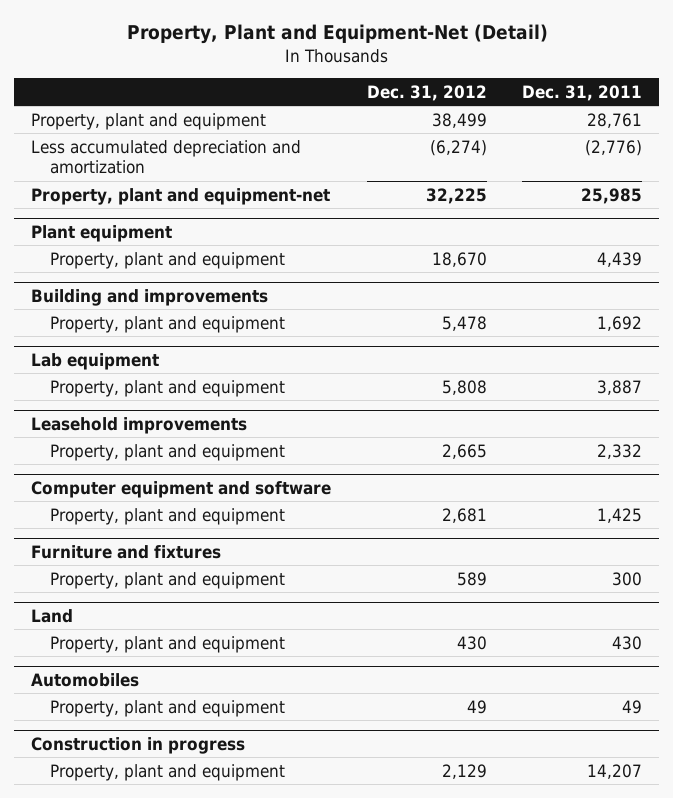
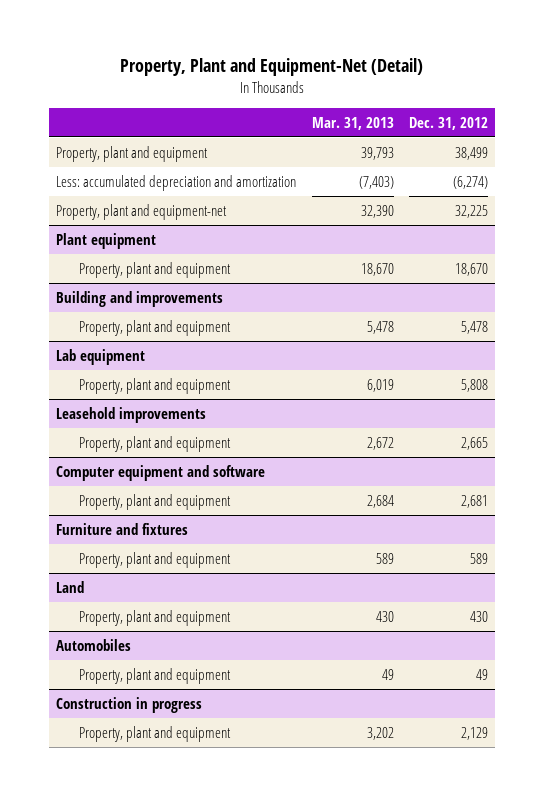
- | Dec. 31, 2012 | Dec. 31, 2011
+ | Mar. 31, 2013 | Dec. 31, 2012
- Less accumulated depreciation and amortization | (6,274) | (2,776)
+ Less: accumulated depreciation and amortization | (7,403) | (6,274)

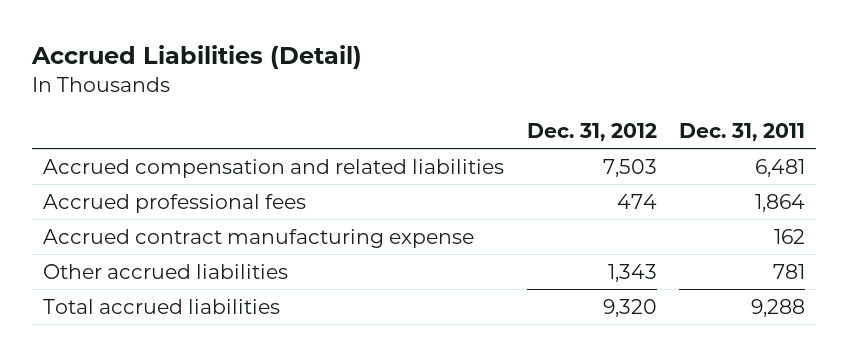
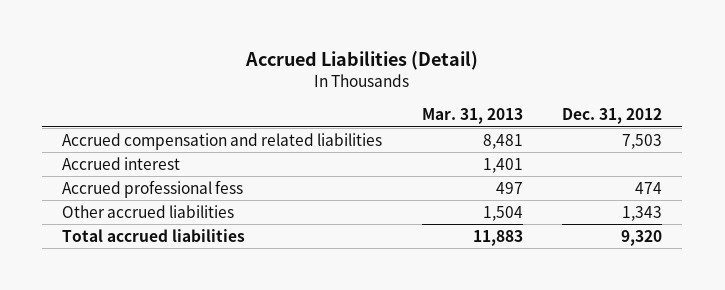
- | Dec. 31, 2012 | Dec. 31, 2011
+ | Mar. 31, 2013 | Dec. 31, 2012
- Accrued professional fees | 474 | 1,864
- Accrued contract manufacturing expense | | 162
+ Accrued interest | 1,401 |
+ Accrued professional fess | 497 | 474

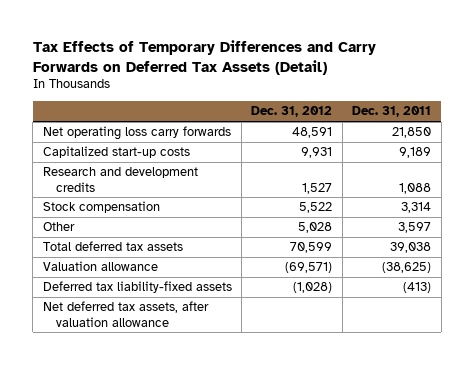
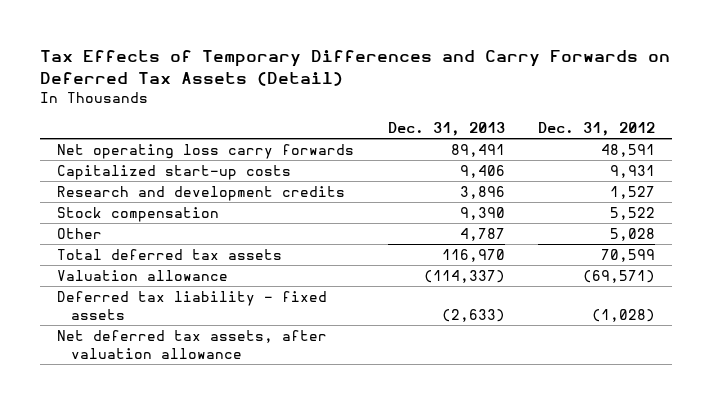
- | Dec. 31, 2012 | Dec. 31, 2011
+ | Dec. 31, 2013 | Dec. 31, 2012
- Deferred tax liability-fixed assets | (1,028) | (413)
+ Deferred tax liability - fixed assets | (2,633) | (1,028)

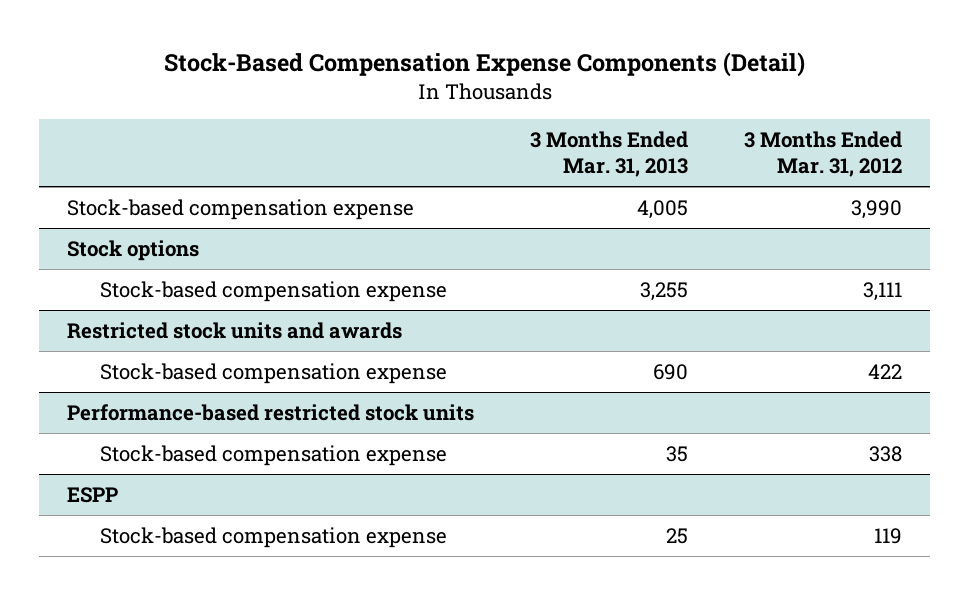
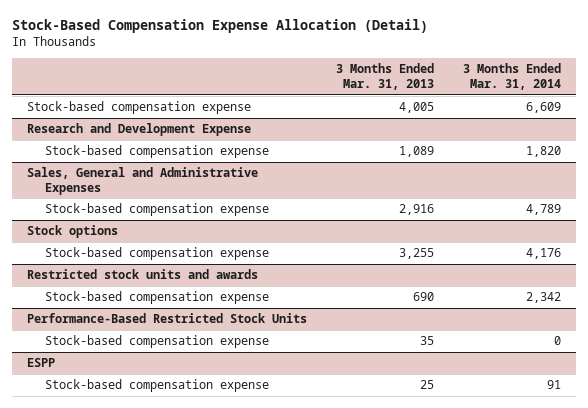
- Stock-Based Compensation Expense Components (Detail)
+ Stock-Based Compensation Expense Allocation (Detail)
- | 3 Months Ended Mar. 31, 2013 | 3 Months Ended Mar. 31, 2012
+ | 3 Months Ended Mar. 31, 2013 | 3 Months Ended Mar. 31, 2014
+ Research and Development Expense
+ Stock-based compensation expense | 1,089 | 1,820
+ Sales, General and Administrative Expenses
+ Stock-based compensation expense | 2,916 | 4,789
- Performance-based restricted stock units
+ Performance-Based Restricted Stock Units

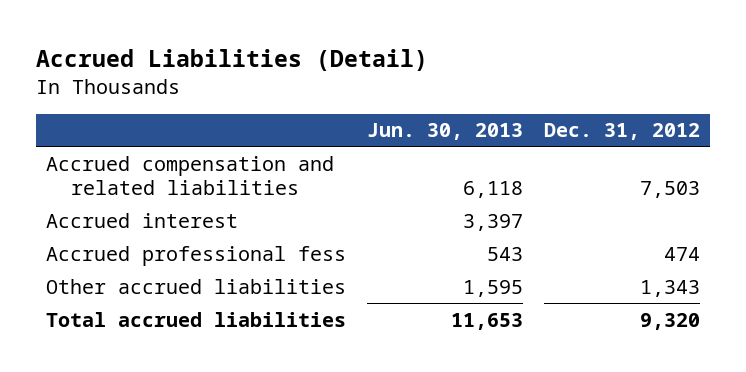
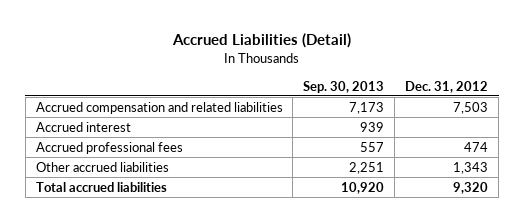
- | Jun. 30, 2013 | Dec. 31, 2012
+ | Sep. 30, 2013 | Dec. 31, 2012
- Accrued professional fess | 543 | 474
+ Accrued professional fees | 557 | 474

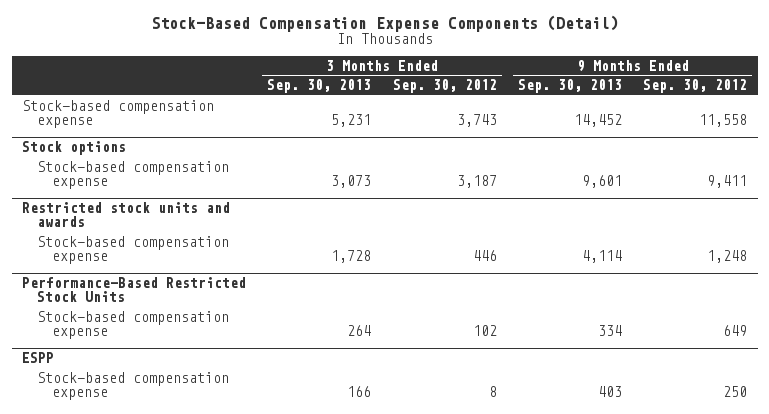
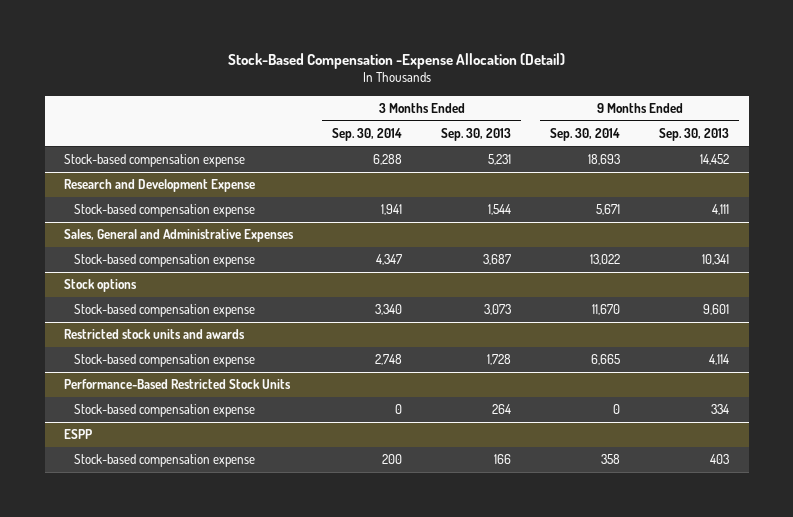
- Stock-Based Compensation Expense Components (Detail)
+ Stock-Based Compensation -Expense Allocation (Detail)
- | 3 Months Ended Sep. 30, 2013 | 3 Months Ended Sep. 30, 2012 | 9 Months Ended Sep. 30, 2013 | 9 Months Ended Sep. 30, 2012
+ | 3 Months Ended Sep. 30, 2014 | 3 Months Ended Sep. 30, 2013 | 9 Months Ended Sep. 30, 2014 | 9 Months Ended Sep. 30, 2013
+ Research and Development Expense
+ Stock-based compensation expense | 1,941 | 1,544 | 5,671 | 4,111
+ Sales, General and Administrative Expenses
+ Stock-based compensation expense | 4,347 | 3,687 | 13,022 | 10,341

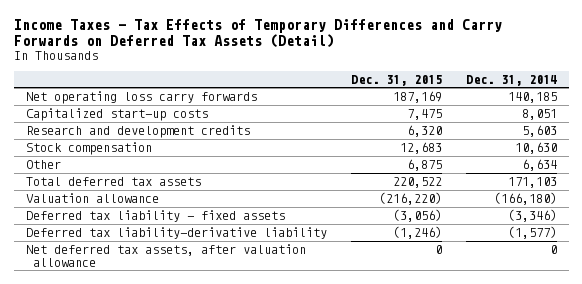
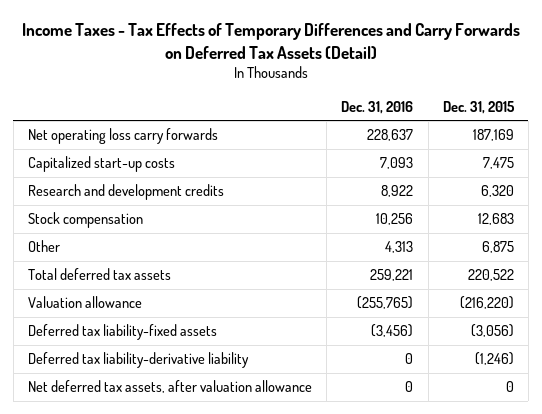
- | Dec. 31, 2015 | Dec. 31, 2014
+ | Dec. 31, 2016 | Dec. 31, 2015
- Deferred tax liability - fixed assets | (3,056) | (3,346)
+ Deferred tax liability-fixed assets | (3,456) | (3,056)

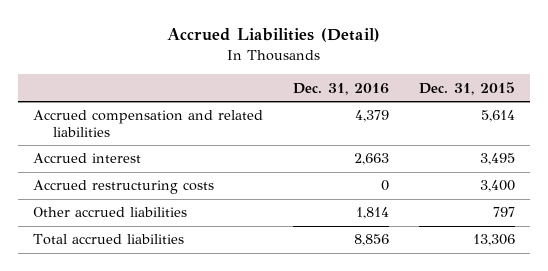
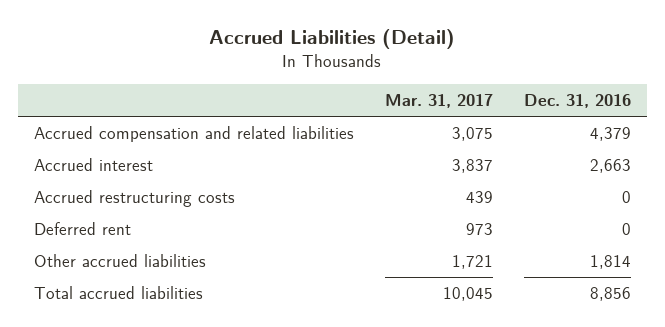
- | Dec. 31, 2016 | Dec. 31, 2015
+ | Mar. 31, 2017 | Dec. 31, 2016
+ Deferred rent | 973 | 0

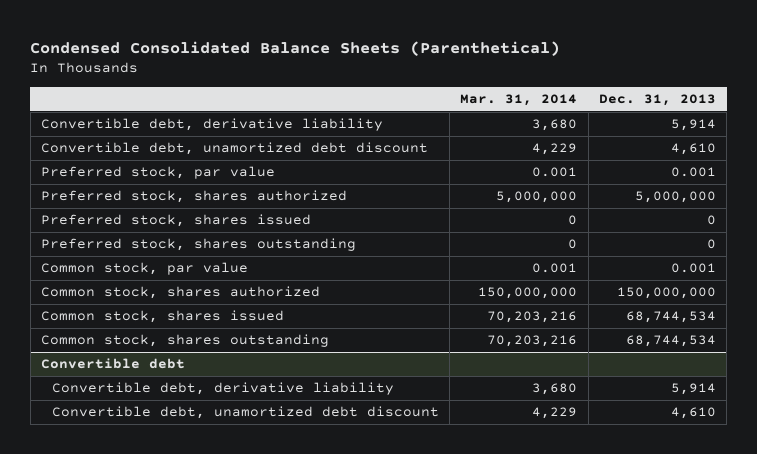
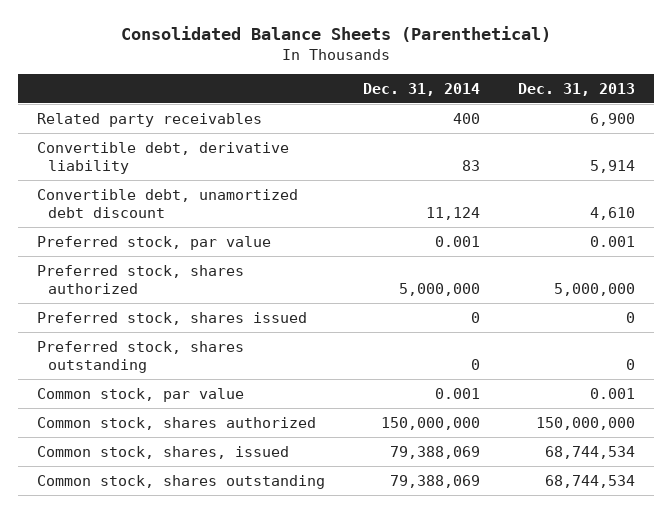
- Condensed Consolidated Balance Sheets (Parenthetical)
+ Consolidated Balance Sheets (Parenthetical)
- | Mar. 31, 2014 | Dec. 31, 2013
+ | Dec. 31, 2014 | Dec. 31, 2013
+ Related party receivables | 400 | 6,900
- Common stock, shares issued | 70,203,216 | 68,744,534
+ Common stock, shares, issued | 79,388,069 | 68,744,534
- Convertible debt
- Convertible debt, derivative liability | 3,680 | 5,914
- Convertible debt, unamortized debt discount | 4,229 | 4,610

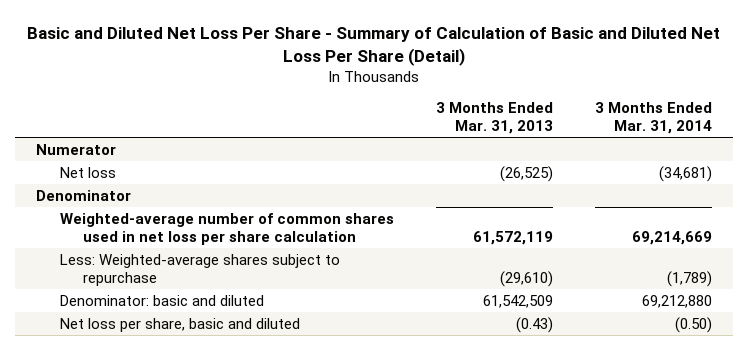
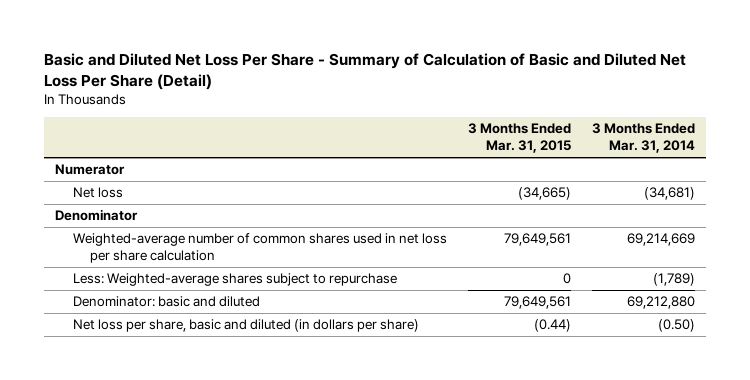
- | 3 Months Ended Mar. 31, 2013 | 3 Months Ended Mar. 31, 2014
+ | 3 Months Ended Mar. 31, 2015 | 3 Months Ended Mar. 31, 2014
- Net loss per share, basic and diluted | (0.43) | (0.50)
+ Net loss per share, basic and diluted (in dollars per share) | (0.44) | (0.50)

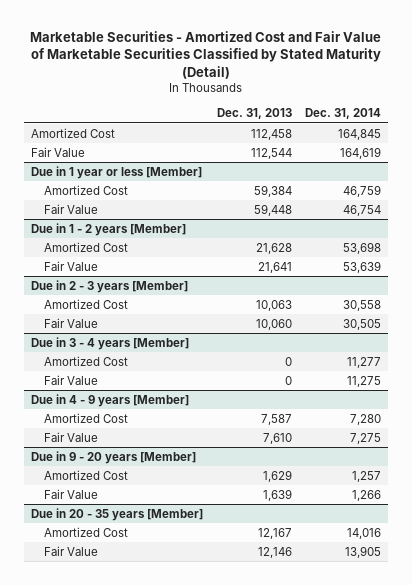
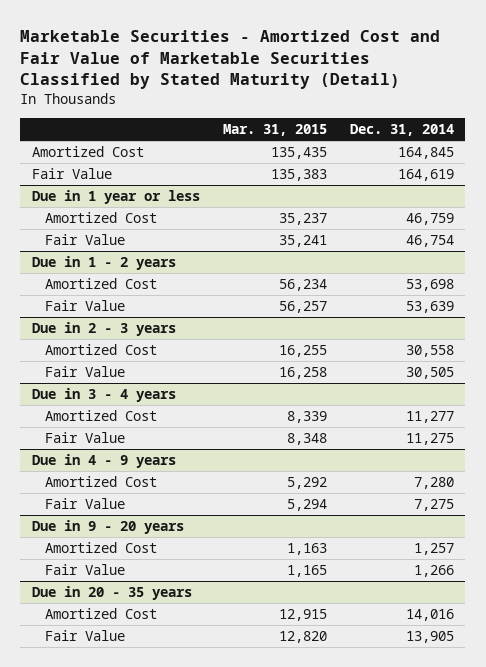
- | Dec. 31, 2013 | Dec. 31, 2014
+ | Mar. 31, 2015 | Dec. 31, 2014
- Due in 1 year or less [Member]
+ Due in 1 year or less
- Due in 1 - 2 years [Member]
+ Due in 1 - 2 years
- Due in 2 - 3 years [Member]
+ Due in 2 - 3 years
- Due in 3 - 4 years [Member]
+ Due in 3 - 4 years
- Due in 4 - 9 years [Member]
+ Due in 4 - 9 years
- Due in 9 - 20 years [Member]
+ Due in 9 - 20 years
- Due in 20 - 35 years [Member]
+ Due in 20 - 35 years

